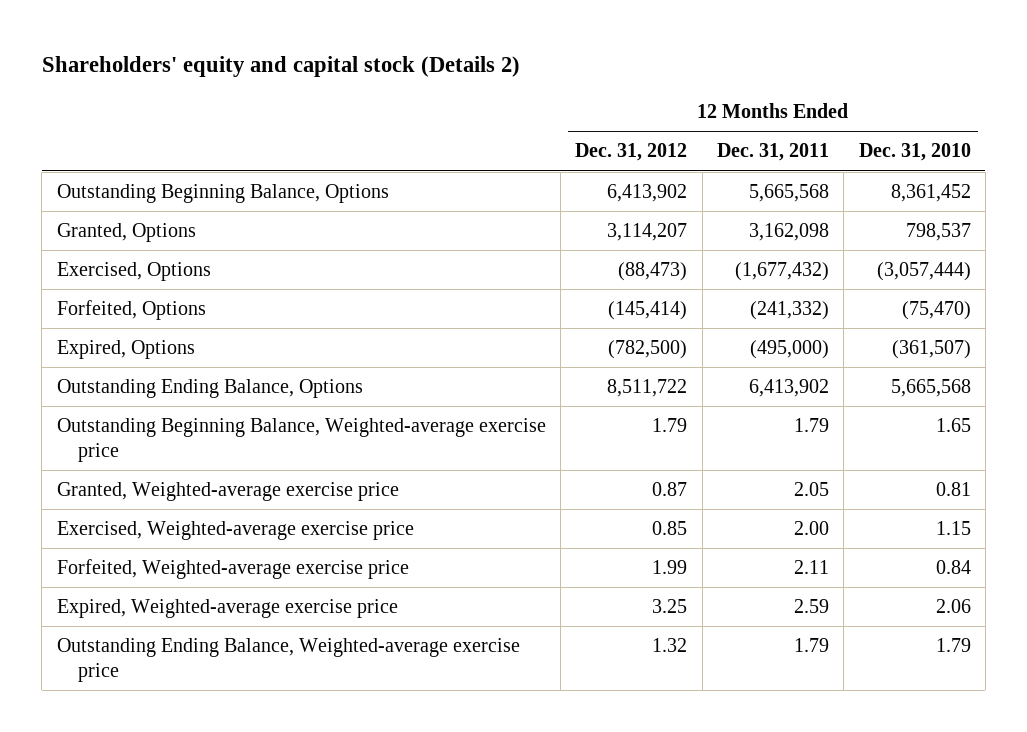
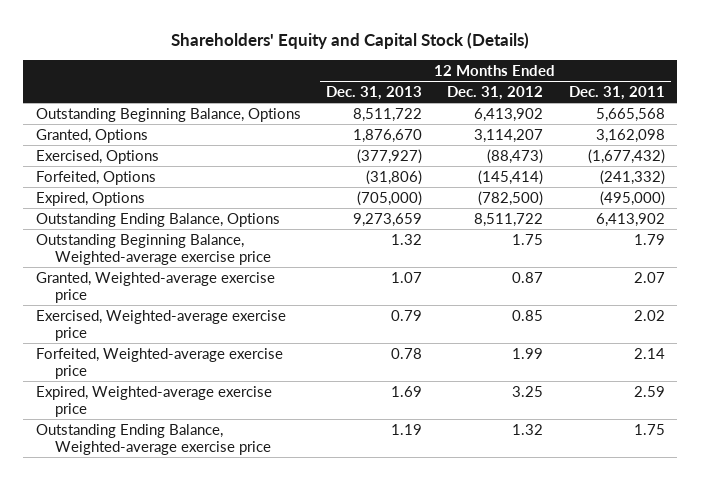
- Shareholders' equity and capital stock (Details 2)
+ Shareholders' Equity and Capital Stock (Details)
- | 12 Months Ended Dec. 31, 2012 | 12 Months Ended Dec. 31, 2011 | 12 Months Ended Dec. 31, 2010
+ | 12 Months Ended Dec. 31, 2013 | 12 Months Ended Dec. 31, 2012 | 12 Months Ended Dec. 31, 2011
- Outstanding Beginning Balance, Weighted-average exercise price | 1.79 | 1.79 | 1.65
- Granted, Weighted-average exercise price | 0.87 | 2.05 | 0.81
- Exercised, Weighted-average exercise price | 0.85 | 2.00 | 1.15
- Forfeited, Weighted-average exercise price | 1.99 | 2.11 | 0.84
+ Outstanding Beginning Balance, Weighted-average exercise price | 1.32 | 1.75 | 1.79
+ Granted, Weighted-average exercise price | 1.07 | 0.87 | 2.07
+ Exercised, Weighted-average exercise price | 0.79 | 0.85 | 2.02
+ Forfeited, Weighted-average exercise price | 0.78 | 1.99 | 2.14
- Outstanding Ending Balance, Weighted-average exercise price | 1.32 | 1.79 | 1.79
+ Outstanding Ending Balance, Weighted-average exercise price | 1.19 | 1.32 | 1.75

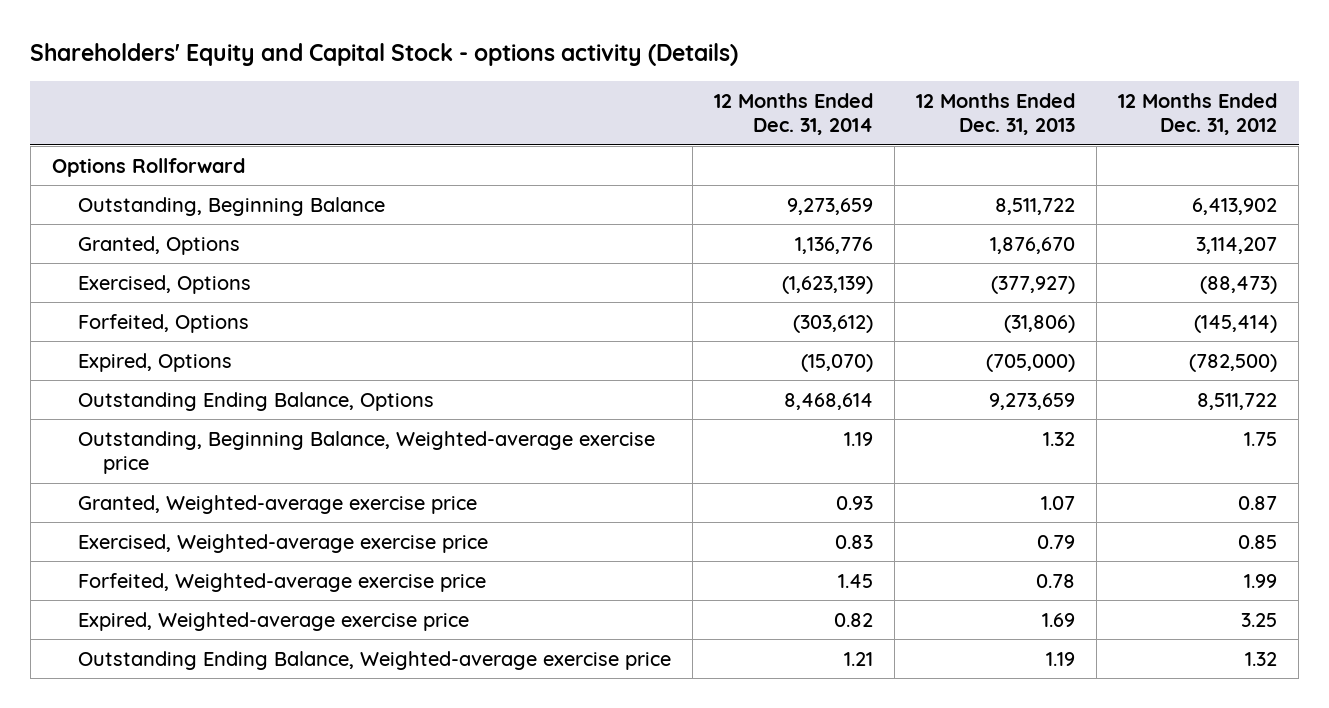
- Shareholders' Equity and Capital Stock (Details)
+ Shareholders' Equity and Capital Stock - options activity (Details)
- | 12 Months Ended Dec. 31, 2013 | 12 Months Ended Dec. 31, 2012 | 12 Months Ended Dec. 31, 2011
+ | 12 Months Ended Dec. 31, 2014 | 12 Months Ended Dec. 31, 2013 | 12 Months Ended Dec. 31, 2012
- Outstanding Beginning Balance, Options | 8,511,722 | 6,413,902 | 5,665,568
+ Options Rollforward
+ Outstanding, Beginning Balance | 9,273,659 | 8,511,722 | 6,413,902
- Outstanding Beginning Balance, Weighted-average exercise price | 1.32 | 1.75 | 1.79
+ Outstanding, Beginning Balance, Weighted-average exercise price | 1.19 | 1.32 | 1.75

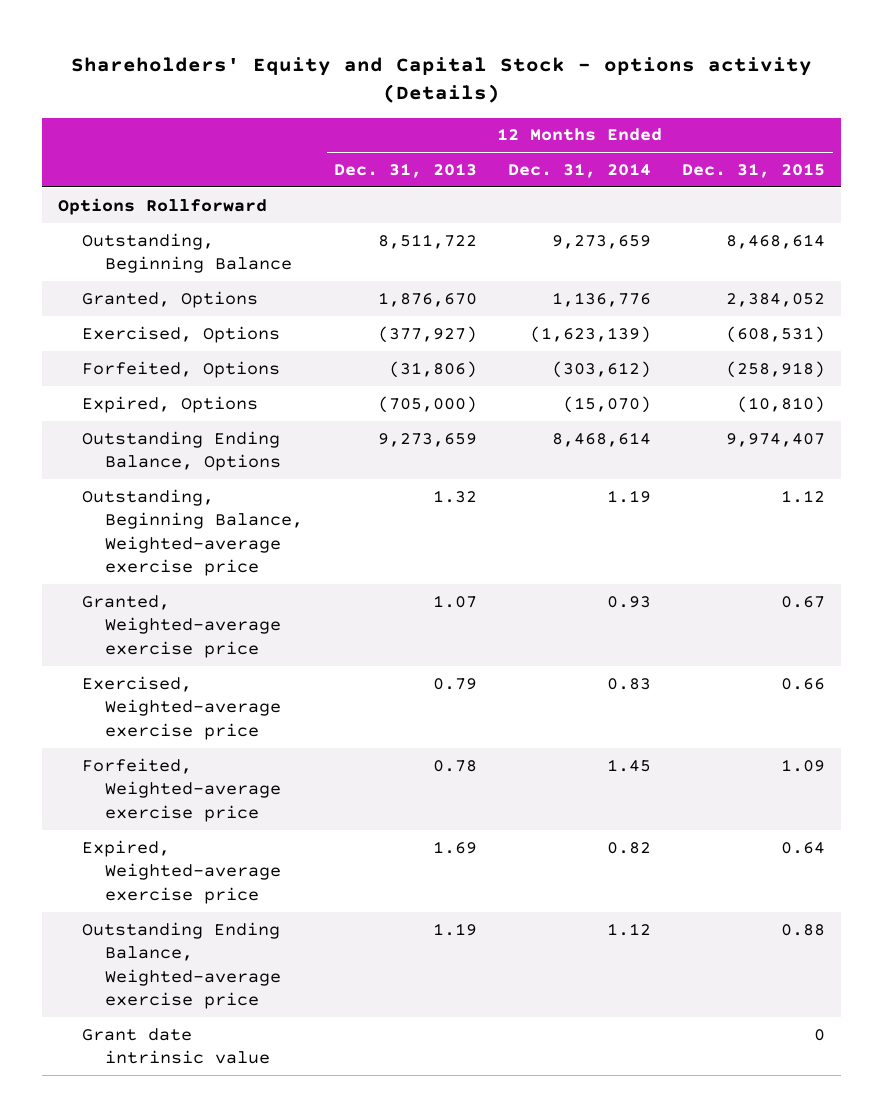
- | 12 Months Ended Dec. 31, 2014 | 12 Months Ended Dec. 31, 2013 | 12 Months Ended Dec. 31, 2012
+ | 12 Months Ended Dec. 31, 2013 | 12 Months Ended Dec. 31, 2014 | 12 Months Ended Dec. 31, 2015
- Outstanding Ending Balance, Weighted-average exercise price | 1.21 | 1.19 | 1.32
+ Outstanding Ending Balance, Weighted-average exercise price | 1.19 | 1.12 | 0.88
+ Grant date intrinsic value | | | 0

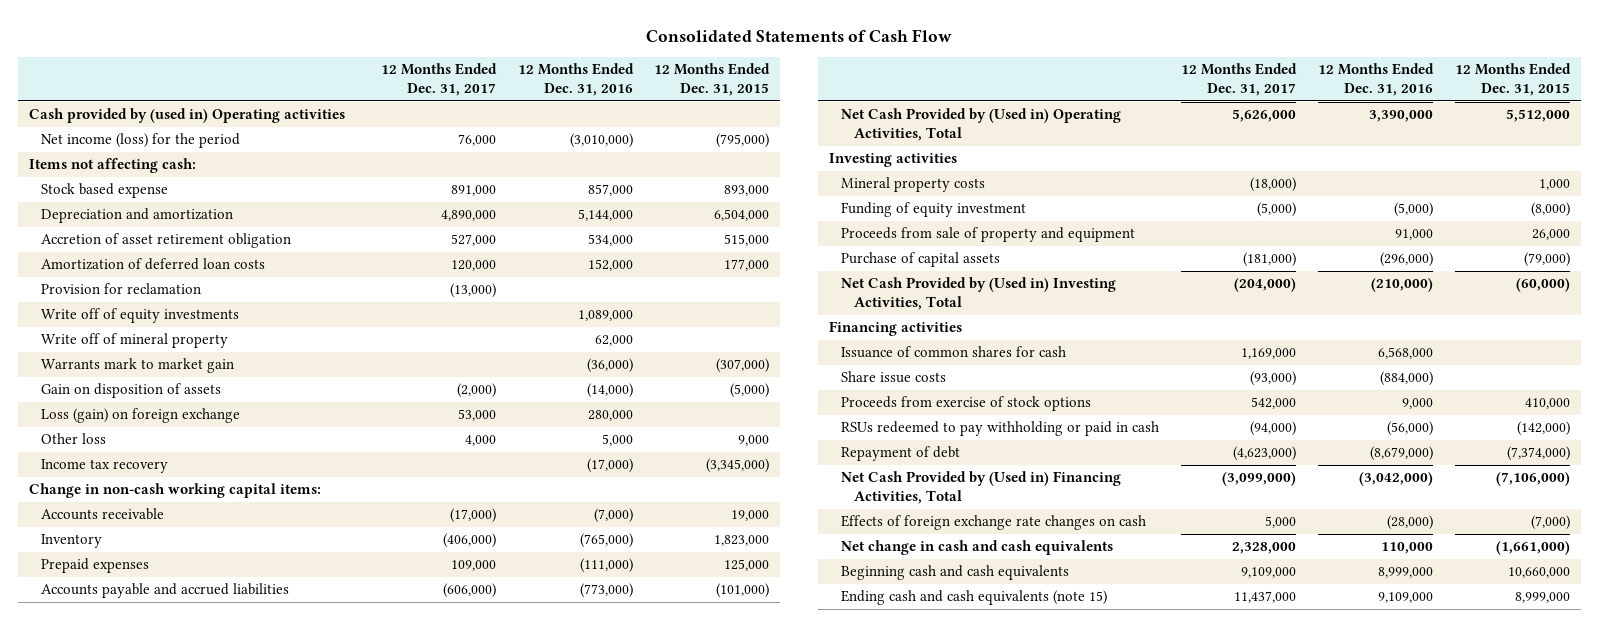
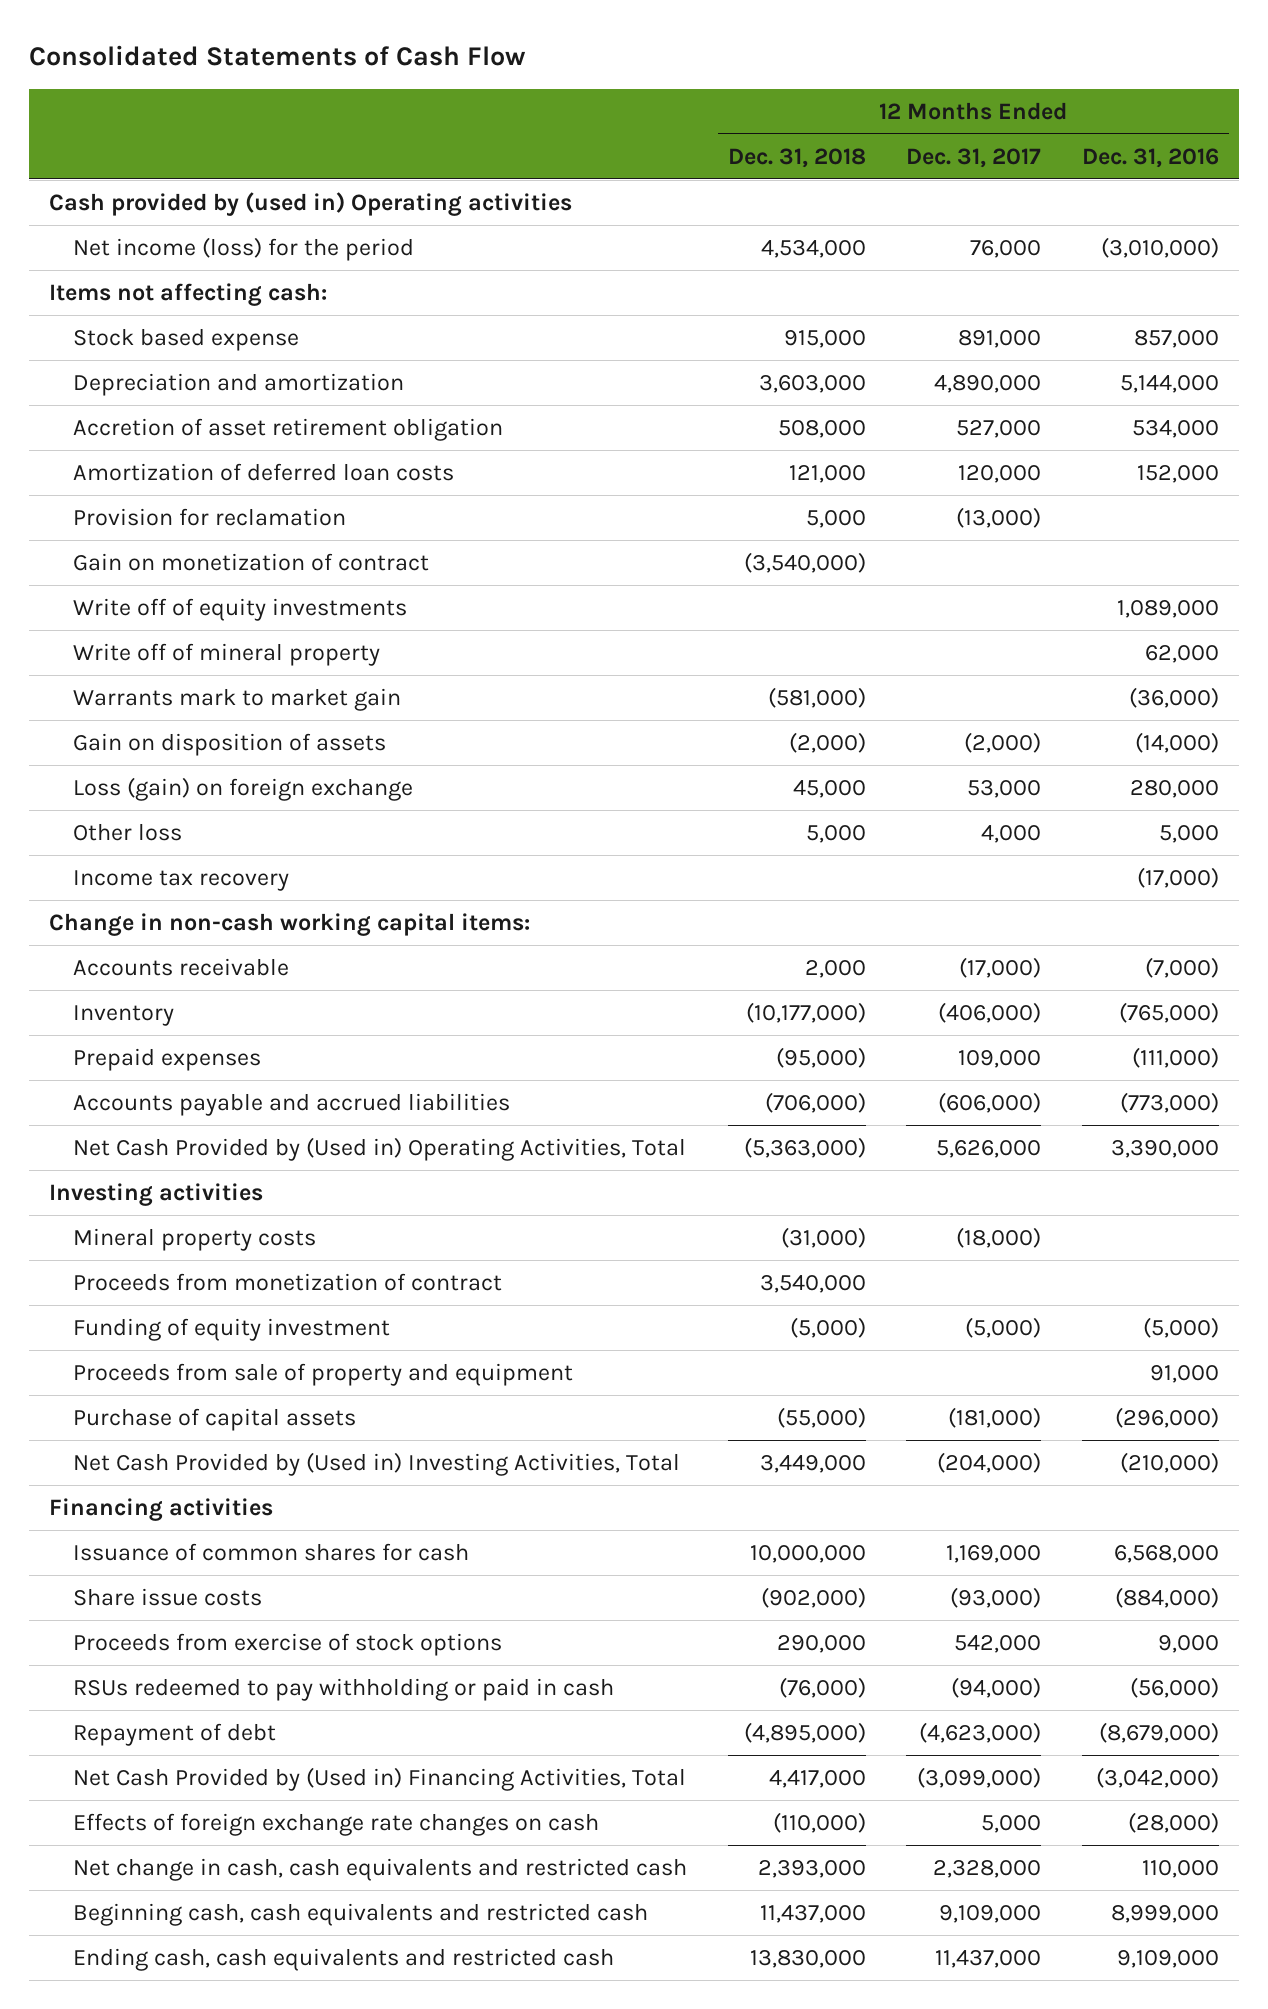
- | 12 Months Ended Dec. 31, 2017 | 12 Months Ended Dec. 31, 2016 | 12 Months Ended Dec. 31, 2015
+ | 12 Months Ended Dec. 31, 2018 | 12 Months Ended Dec. 31, 2017 | 12 Months Ended Dec. 31, 2016
+ Gain on monetization of contract | (3,540,000) | |
+ Proceeds from monetization of contract | 3,540,000 | |
- Net change in cash and cash equivalents | 2,328,000 | 110,000 | (1,661,000)
- Beginning cash and cash equivalents | 9,109,000 | 8,999,000 | 10,660,000
- Ending cash and cash equivalents (note 15) | 11,437,000 | 9,109,000 | 8,999,000
+ Net change in cash, cash equivalents and restricted cash | 2,393,000 | 2,328,000 | 110,000
+ Beginning cash, cash equivalents and restricted cash | 11,437,000 | 9,109,000 | 8,999,000
+ Ending cash, cash equivalents and restricted cash | 13,830,000 | 11,437,000 | 9,109,000

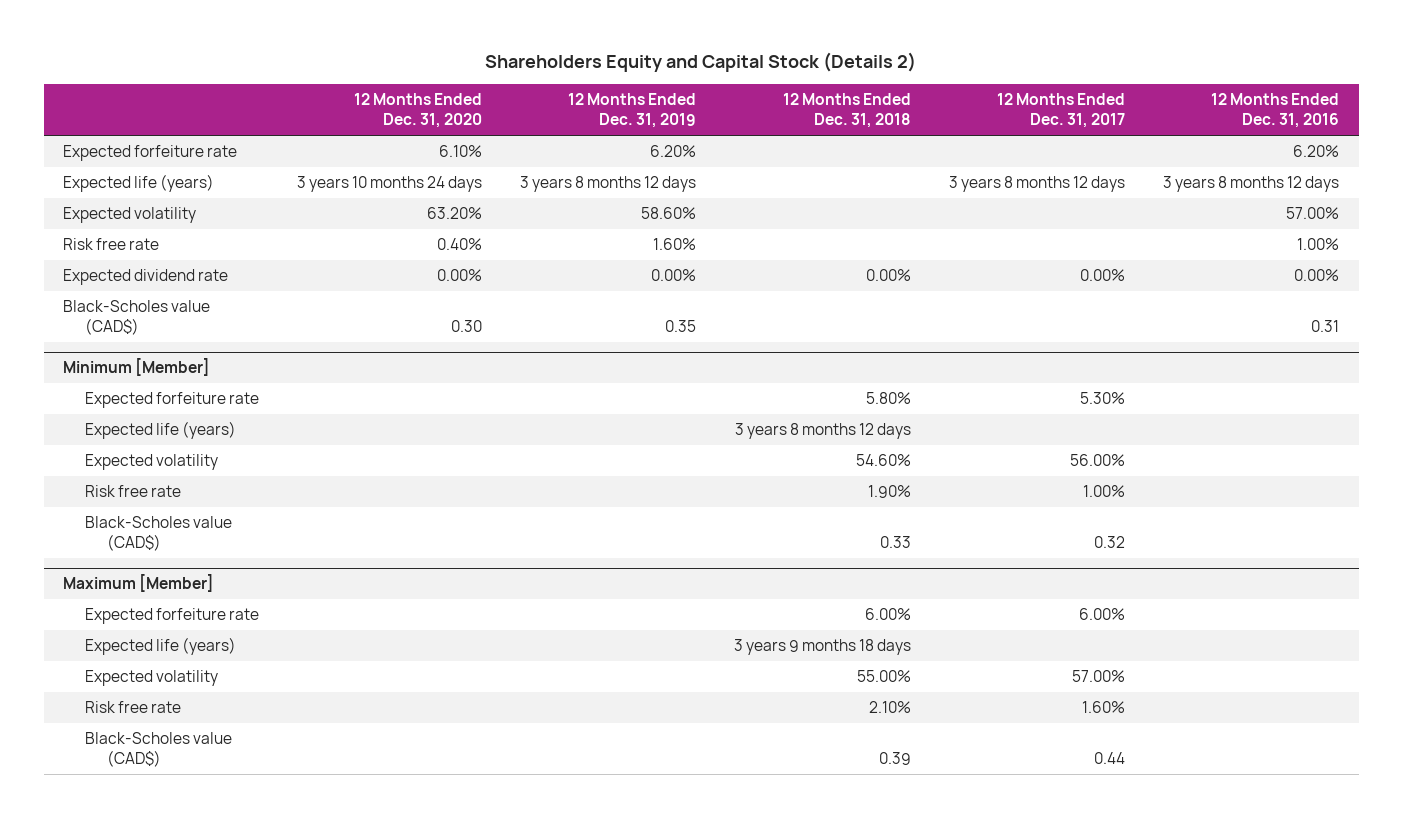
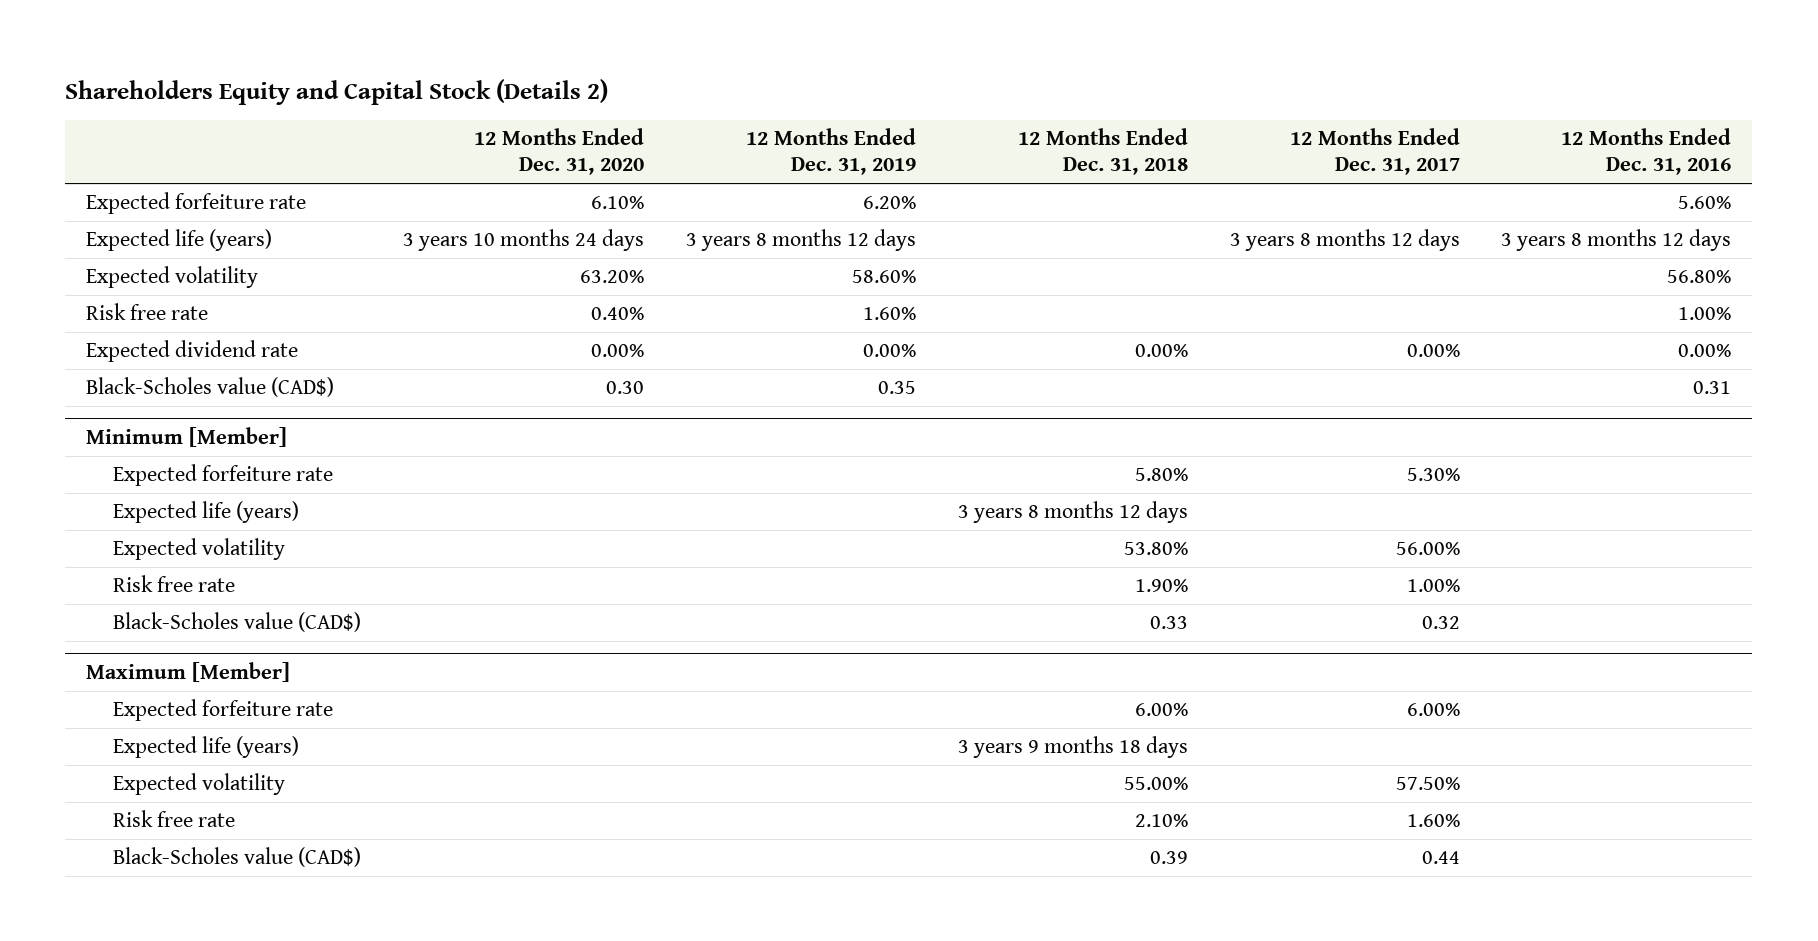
- Expected forfeiture rate | 6.10% | 6.20% | | | 6.20%
+ Expected forfeiture rate | 6.10% | 6.20% | | | 5.60%
- Expected volatility | 63.20% | 58.60% | | | 57.00%
+ Expected volatility | 63.20% | 58.60% | | | 56.80%
@ Minimum [Member]
- Expected volatility | | | 54.60% | 56.00% |
+ Expected volatility | | | 53.80% | 56.00% |
@ Maximum [Member]
- Expected volatility | | | 55.00% | 57.00% |
+ Expected volatility | | | 55.00% | 57.50% |

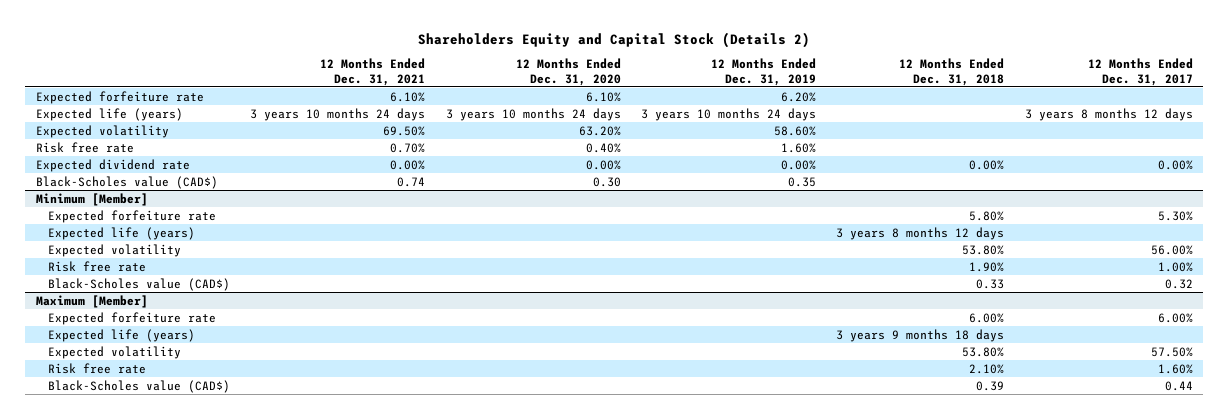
- | 12 Months Ended Dec. 31, 2020 | 12 Months Ended Dec. 31, 2019 | 12 Months Ended Dec. 31, 2018 | 12 Months Ended Dec. 31, 2017 | 12 Months Ended Dec. 31, 2016
+ | 12 Months Ended Dec. 31, 2021 | 12 Months Ended Dec. 31, 2020 | 12 Months Ended Dec. 31, 2019 | 12 Months Ended Dec. 31, 2018 | 12 Months Ended Dec. 31, 2017
- Expected life (years) | 3 years 10 months 24 days | 3 years 8 months 12 days | | 3 years 8 months 12 days | 3 years 8 months 12 days
+ Expected life (years) | 3 years 10 months 24 days | 3 years 10 months 24 days | 3 years 10 months 24 days | | 3 years 8 months 12 days
@ Maximum [Member]
- Expected volatility | | | 55.00% | 57.50% |
+ Expected volatility | | | | 53.80% | 57.50%

